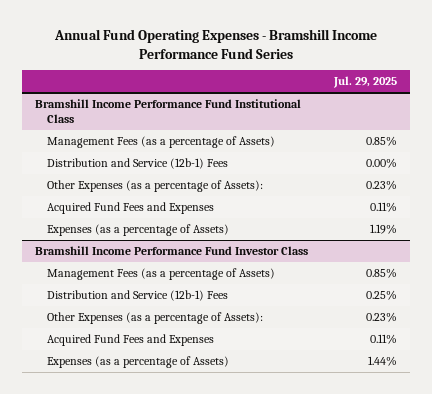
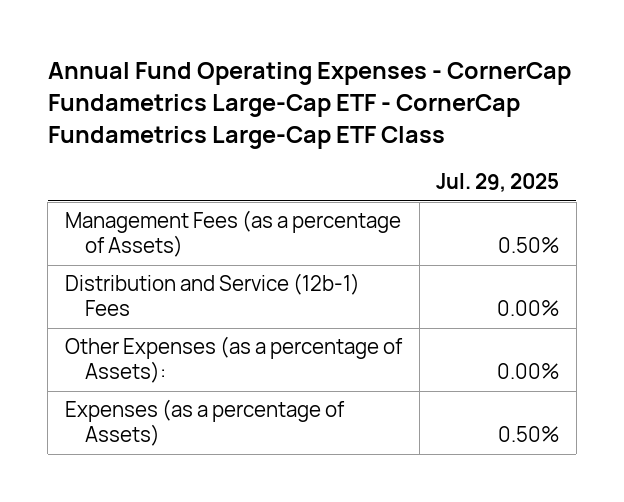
- Annual Fund Operating Expenses - Bramshill Income Performance Fund Series
+ Annual Fund Operating Expenses - CornerCap Fundametrics Large-Cap ETF - CornerCap Fundametrics Large-Cap ETF Class
- Bramshill Income Performance Fund Institutional Class
- Management Fees (as a percentage of Assets) | 0.85%
+ Management Fees (as a percentage of Assets) | 0.50%
- Other Expenses (as a percentage of Assets): | 0.23%
- Acquired Fund Fees and Expenses | 0.11%
- Expenses (as a percentage of Assets) | 1.19%
- Bramshill Income Performance Fund Investor Class
- Management Fees (as a percentage of Assets) | 0.85%
- Distribution and Service (12b-1) Fees | 0.25%
- Other Expenses (as a percentage of Assets): | 0.23%
- Acquired Fund Fees and Expenses | 0.11%
- Expenses (as a percentage of Assets) | 1.44%
+ Other Expenses (as a percentage of Assets): | 0.00%
+ Expenses (as a percentage of Assets) | 0.50%

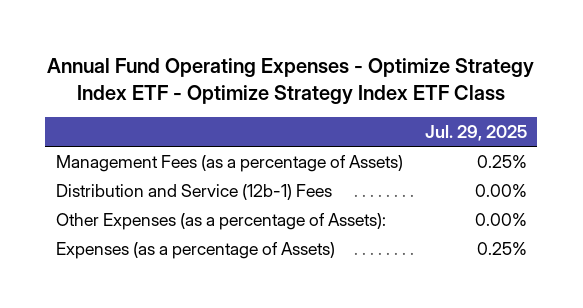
- Annual Fund Operating Expenses - CornerCap Fundametrics Large-Cap ETF - CornerCap Fundametrics Large-Cap ETF Class
+ Annual Fund Operating Expenses - Optimize Strategy Index ETF - Optimize Strategy Index ETF Class
- Management Fees (as a percentage of Assets) | 0.50%
+ Management Fees (as a percentage of Assets) | 0.25%
- Expenses (as a percentage of Assets) | 0.50%
+ Expenses (as a percentage of Assets) | 0.25%

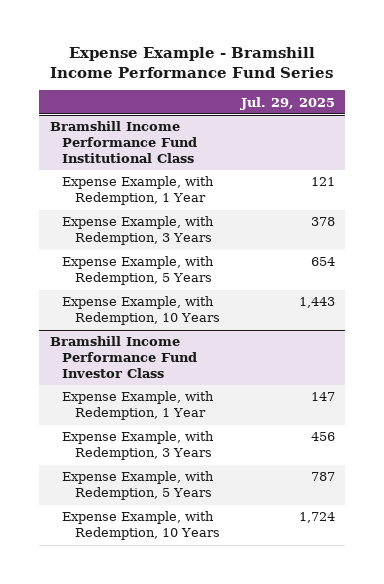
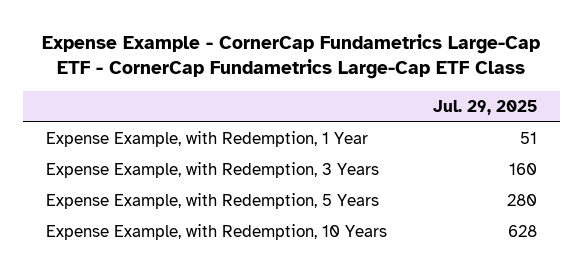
- Expense Example - Bramshill Income Performance Fund Series
+ Expense Example - CornerCap Fundametrics Large-Cap ETF - CornerCap Fundametrics Large-Cap ETF Class
- Bramshill Income Performance Fund Institutional Class
- Expense Example, with Redemption, 1 Year | 121
- Expense Example, with Redemption, 3 Years | 378
- Expense Example, with Redemption, 5 Years | 654
- Expense Example, with Redemption, 10 Years | 1,443
- Bramshill Income Performance Fund Investor Class
- Expense Example, with Redemption, 1 Year | 147
- Expense Example, with Redemption, 3 Years | 456
- Expense Example, with Redemption, 5 Years | 787
- Expense Example, with Redemption, 10 Years | 1,724
+ Expense Example, with Redemption, 1 Year | 51
+ Expense Example, with Redemption, 3 Years | 160
+ Expense Example, with Redemption, 5 Years | 280
+ Expense Example, with Redemption, 10 Years | 628

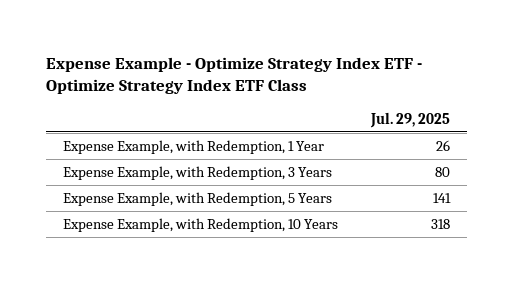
- Expense Example - CornerCap Fundametrics Large-Cap ETF - CornerCap Fundametrics Large-Cap ETF Class
+ Expense Example - Optimize Strategy Index ETF - Optimize Strategy Index ETF Class
- Expense Example, with Redemption, 1 Year | 51
- Expense Example, with Redemption, 3 Years | 160
- Expense Example, with Redemption, 5 Years | 280
- Expense Example, with Redemption, 10 Years | 628
+ Expense Example, with Redemption, 1 Year | 26
+ Expense Example, with Redemption, 3 Years | 80
+ Expense Example, with Redemption, 5 Years | 141
+ Expense Example, with Redemption, 10 Years | 318

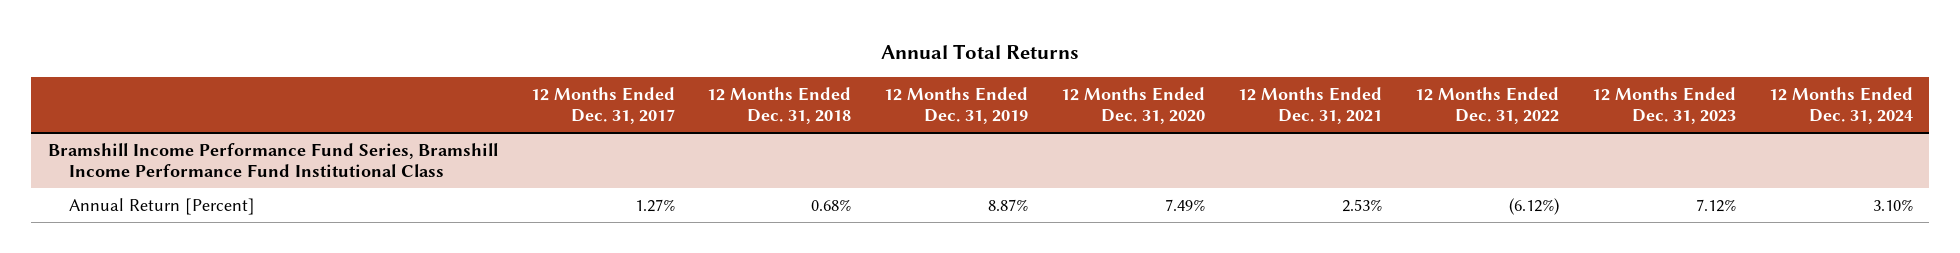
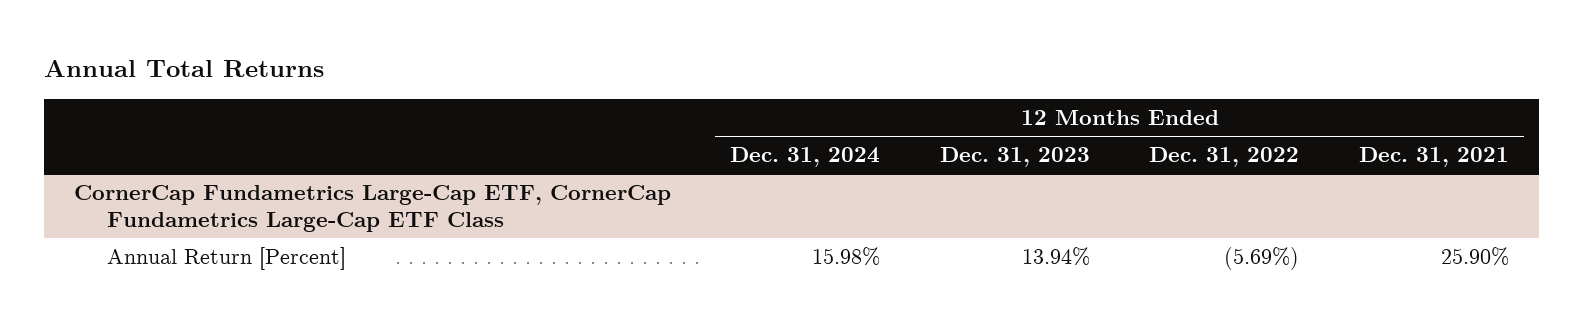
- | 12 Months Ended Dec. 31, 2017 | 12 Months Ended Dec. 31, 2018 | 12 Months Ended Dec. 31, 2019 | 12 Months Ended Dec. 31, 2020 | 12 Months Ended Dec. 31, 2021 | 12 Months Ended Dec. 31, 2022 | 12 Months Ended Dec. 31, 2023 | 12 Months Ended Dec. 31, 2024
+ | 12 Months Ended Dec. 31, 2024 | 12 Months Ended Dec. 31, 2023 | 12 Months Ended Dec. 31, 2022 | 12 Months Ended Dec. 31, 2021
- Bramshill Income Performance Fund Series, Bramshill Income Performance Fund Institutional Class
- Annual Return [Percent] | 1.27% | 0.68% | 8.87% | 7.49% | 2.53% | (6.12%) | 7.12% | 3.10%
+ CornerCap Fundametrics Large-Cap ETF, CornerCap Fundametrics Large-Cap ETF Class
+ Annual Return [Percent] | 15.98% | 13.94% | (5.69%) | 25.90%

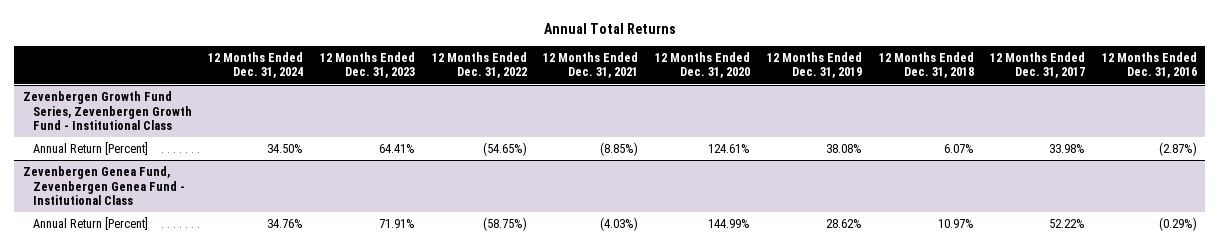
- | 12 Months Ended Dec. 31, 2024 | 12 Months Ended Dec. 31, 2023 | 12 Months Ended Dec. 31, 2022 | 12 Months Ended Dec. 31, 2021
+ | 12 Months Ended Dec. 31, 2024 | 12 Months Ended Dec. 31, 2023 | 12 Months Ended Dec. 31, 2022 | 12 Months Ended Dec. 31, 2021 | 12 Months Ended Dec. 31, 2020 | 12 Months Ended Dec. 31, 2019 | 12 Months Ended Dec. 31, 2018 | 12 Months Ended Dec. 31, 2017 | 12 Months Ended Dec. 31, 2016
- CornerCap Fundametrics Large-Cap ETF, CornerCap Fundametrics Large-Cap ETF Class
- Annual Return [Percent] | 15.98% | 13.94% | (5.69%) | 25.90%
+ Zevenbergen Growth Fund Series, Zevenbergen Growth Fund - Institutional Class
+ Annual Return [Percent] | 34.50% | 64.41% | (54.65%) | (8.85%) | 124.61% | 38.08% | 6.07% | 33.98% | (2.87%)
+ Zevenbergen Genea Fund, Zevenbergen Genea Fund - Institutional Class
+ Annual Return [Percent] | 34.76% | 71.91% | (58.75%) | (4.03%) | 144.99% | 28.62% | 10.97% | 52.22% | (0.29%)

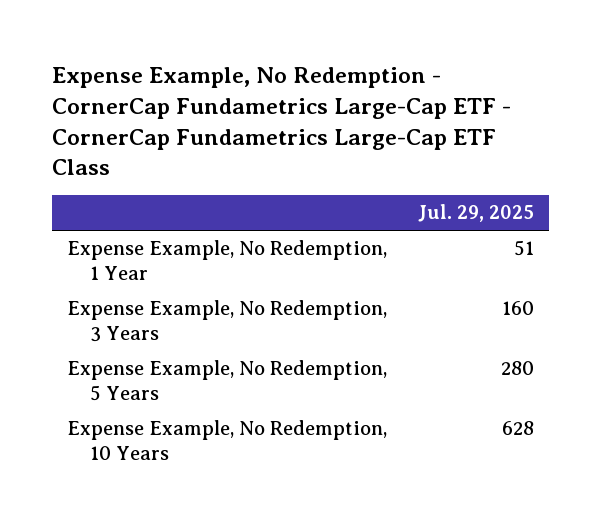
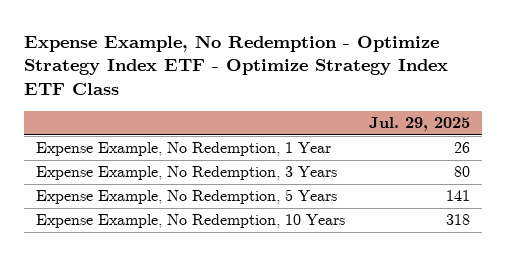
- Expense Example, No Redemption - CornerCap Fundametrics Large-Cap ETF - CornerCap Fundametrics Large-Cap ETF Class
+ Expense Example, No Redemption - Optimize Strategy Index ETF - Optimize Strategy Index ETF Class
- Expense Example, No Redemption, 1 Year | 51
- Expense Example, No Redemption, 3 Years | 160
- Expense Example, No Redemption, 5 Years | 280
- Expense Example, No Redemption, 10 Years | 628
+ Expense Example, No Redemption, 1 Year | 26
+ Expense Example, No Redemption, 3 Years | 80
+ Expense Example, No Redemption, 5 Years | 141
+ Expense Example, No Redemption, 10 Years | 318

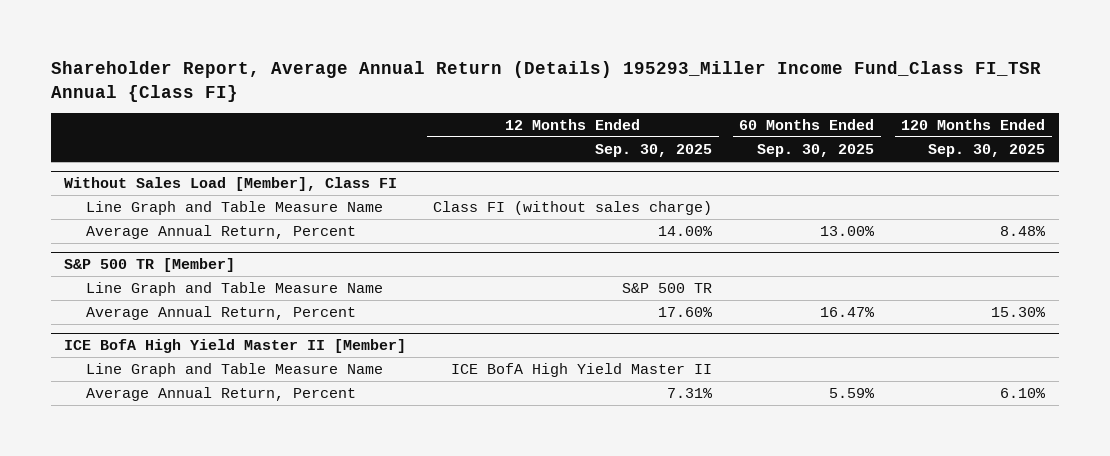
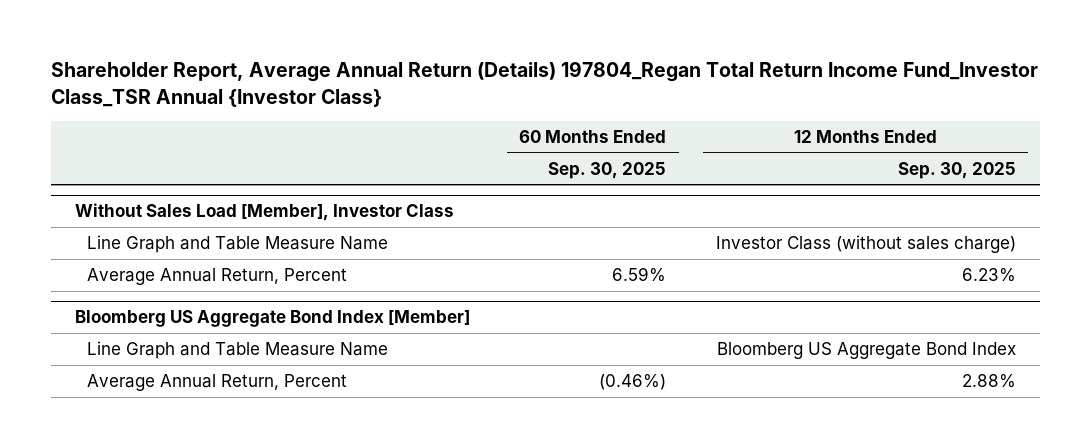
- Shareholder Report, Average Annual Return (Details) 195293_Miller Income Fund_Class FI_TSR Annual {Class FI}
+ Shareholder Report, Average Annual Return (Details) 197804_Regan Total Return Income Fund_Investor Class_TSR Annual {Investor Class}
- | 12 Months Ended Sep. 30, 2025 | 60 Months Ended Sep. 30, 2025 | 120 Months Ended Sep. 30, 2025
+ | 60 Months Ended Sep. 30, 2025 | 12 Months Ended Sep. 30, 2025
- Without Sales Load [Member], Class FI
- Line Graph and Table Measure Name | Class FI (without sales charge) | |
- Average Annual Return, Percent | 14.00% | 13.00% | 8.48%
- S&P 500 TR [Member]
- Line Graph and Table Measure Name | S&P 500 TR | |
- Average Annual Return, Percent | 17.60% | 16.47% | 15.30%
- ICE BofA High Yield Master II [Member]
- Line Graph and Table Measure Name | ICE BofA High Yield Master II | |
- Average Annual Return, Percent | 7.31% | 5.59% | 6.10%
+ Without Sales Load [Member], Investor Class
+ Line Graph and Table Measure Name | | Investor Class (without sales charge)
+ Average Annual Return, Percent | 6.59% | 6.23%
+ Bloomberg US Aggregate Bond Index [Member]
+ Line Graph and Table Measure Name | | Bloomberg US Aggregate Bond Index
+ Average Annual Return, Percent | (0.46%) | 2.88%

